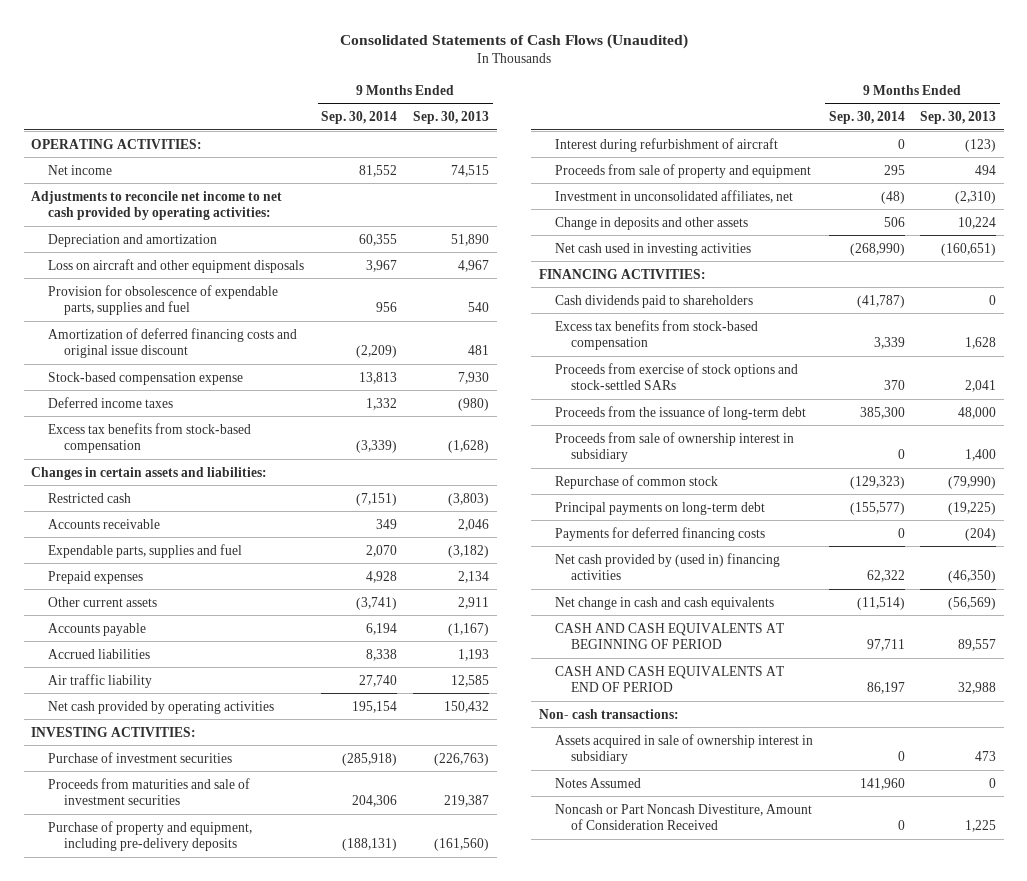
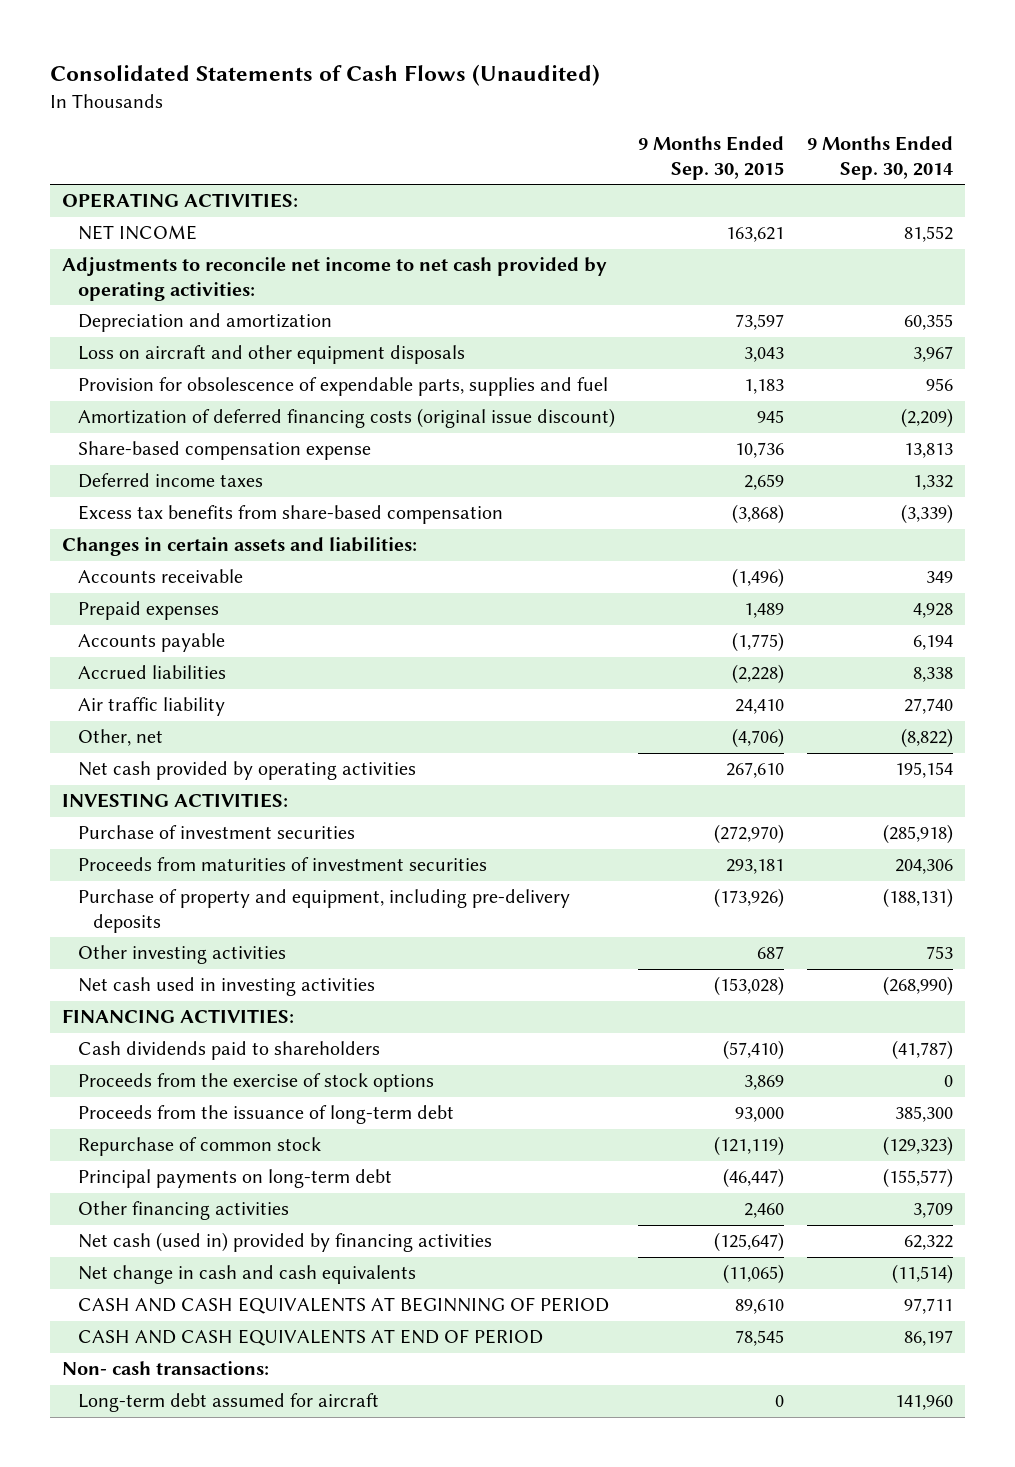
- | 9 Months Ended Sep. 30, 2014 | 9 Months Ended Sep. 30, 2013
+ | 9 Months Ended Sep. 30, 2015 | 9 Months Ended Sep. 30, 2014
- Net income | 81,552 | 74,515
+ NET INCOME | 163,621 | 81,552
- Amortization of deferred financing costs and original issue discount | (2,209) | 481
- Stock-based compensation expense | 13,813 | 7,930
+ Amortization of deferred financing costs (original issue discount) | 945 | (2,209)
+ Share-based compensation expense | 10,736 | 13,813
- Excess tax benefits from stock-based compensation | (3,339) | (1,628)
+ Excess tax benefits from share-based compensation | (3,868) | (3,339)
- Restricted cash | (7,151) | (3,803)
- Expendable parts, supplies and fuel | 2,070 | (3,182)
- Other current assets | (3,741) | 2,911
+ Other, net | (4,706) | (8,822)
- Proceeds from maturities and sale of investment securities | 204,306 | 219,387
+ Proceeds from maturities of investment securities | 293,181 | 204,306
- Interest during refurbishment of aircraft | 0 | (123)
- Proceeds from sale of property and equipment | 295 | 494
- Investment in unconsolidated affiliates, net | (48) | (2,310)
- Change in deposits and other assets | 506 | 10,224
+ Other investing activities | 687 | 753
- Excess tax benefits from stock-based compensation | 3,339 | 1,628
- Proceeds from exercise of stock options and stock-settled SARs | 370 | 2,041
+ Proceeds from the exercise of stock options | 3,869 | 0
- Proceeds from sale of ownership interest in subsidiary | 0 | 1,400
- Payments for deferred financing costs | 0 | (204)
- Net cash provided by (used in) financing activities | 62,322 | (46,350)
+ Other financing activities | 2,460 | 3,709
+ Net cash (used in) provided by financing activities | (125,647) | 62,322
- Assets acquired in sale of ownership interest in subsidiary | 0 | 473
- Notes Assumed | 141,960 | 0
- Noncash or Part Noncash Divestiture, Amount of Consideration Received | 0 | 1,225
+ Long-term debt assumed for aircraft | 0 | 141,960

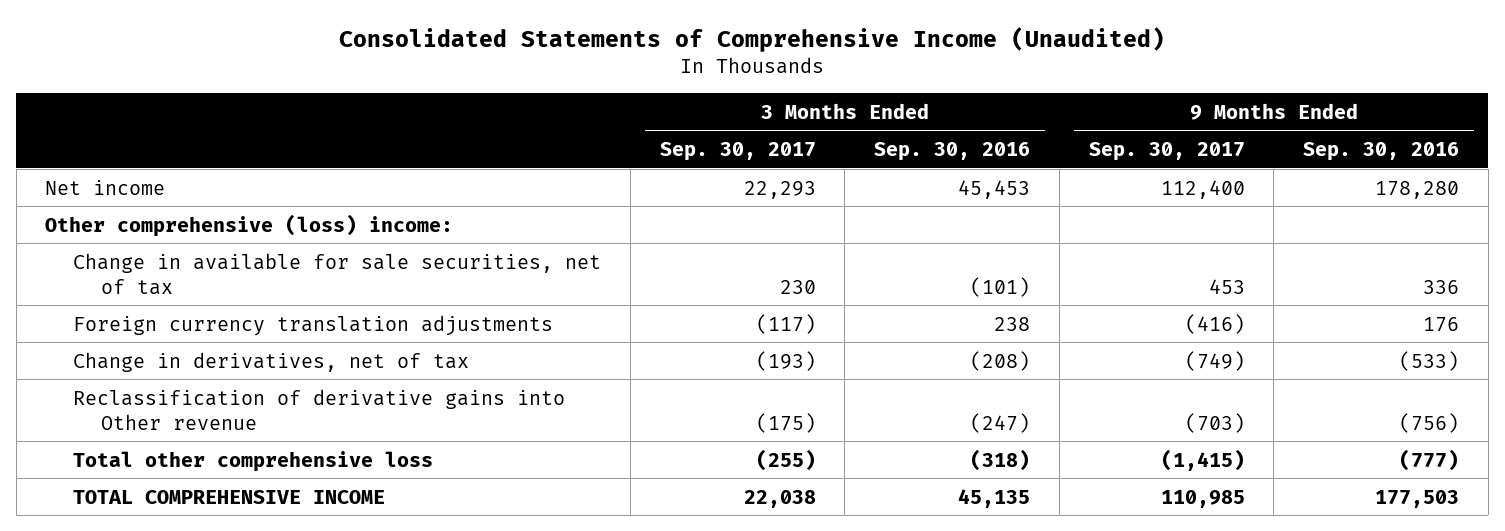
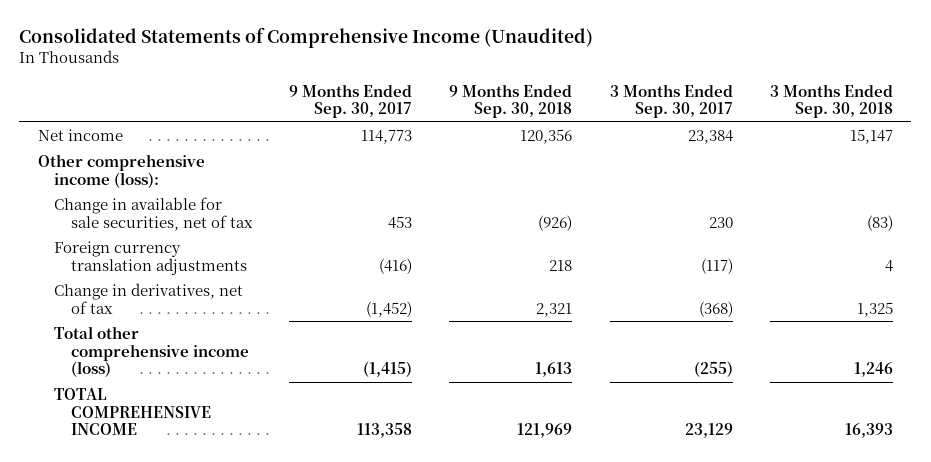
- | 3 Months Ended Sep. 30, 2017 | 3 Months Ended Sep. 30, 2016 | 9 Months Ended Sep. 30, 2017 | 9 Months Ended Sep. 30, 2016
+ | 9 Months Ended Sep. 30, 2017 | 9 Months Ended Sep. 30, 2018 | 3 Months Ended Sep. 30, 2017 | 3 Months Ended Sep. 30, 2018
- Net income | 22,293 | 45,453 | 112,400 | 178,280
- Other comprehensive (loss) income:
+ Net income | 114,773 | 120,356 | 23,384 | 15,147
+ Other comprehensive income (loss):
- Change in derivatives, net of tax | (193) | (208) | (749) | (533)
- Reclassification of derivative gains into Other revenue | (175) | (247) | (703) | (756)
- Total other comprehensive loss | (255) | (318) | (1,415) | (777)
- TOTAL COMPREHENSIVE INCOME | 22,038 | 45,135 | 110,985 | 177,503
+ Change in derivatives, net of tax | (1,452) | 2,321 | (368) | 1,325
+ Total other comprehensive income (loss) | (1,415) | 1,613 | (255) | 1,246
+ TOTAL COMPREHENSIVE INCOME | 113,358 | 121,969 | 23,129 | 16,393

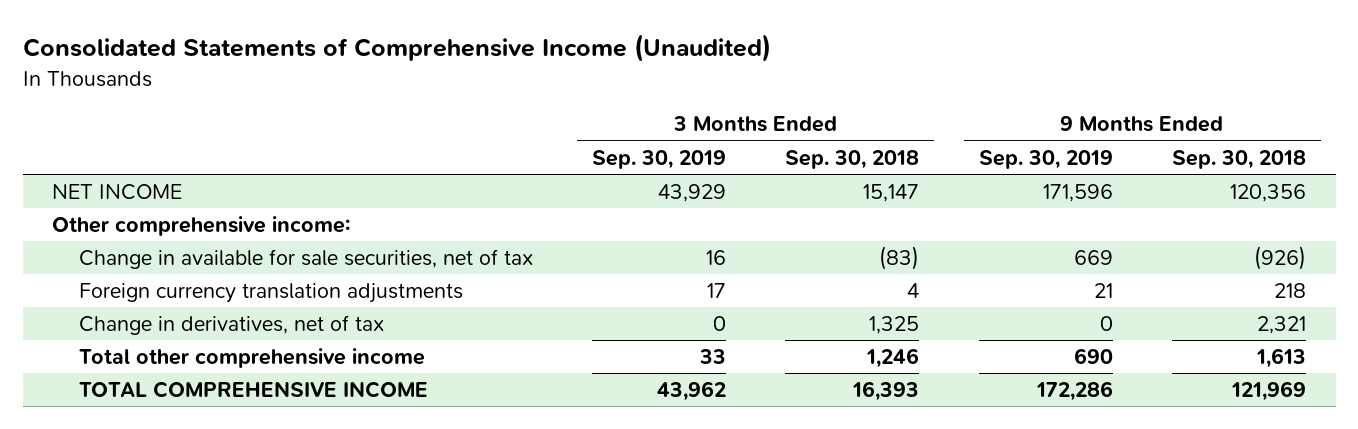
- | 9 Months Ended Sep. 30, 2017 | 9 Months Ended Sep. 30, 2018 | 3 Months Ended Sep. 30, 2017 | 3 Months Ended Sep. 30, 2018
+ | 3 Months Ended Sep. 30, 2019 | 3 Months Ended Sep. 30, 2018 | 9 Months Ended Sep. 30, 2019 | 9 Months Ended Sep. 30, 2018
- Net income | 114,773 | 120,356 | 23,384 | 15,147
- Other comprehensive income (loss):
+ NET INCOME | 43,929 | 15,147 | 171,596 | 120,356
+ Other comprehensive income:
- Total other comprehensive income (loss) | (1,415) | 1,613 | (255) | 1,246
+ Total other comprehensive income | 33 | 1,246 | 690 | 1,613

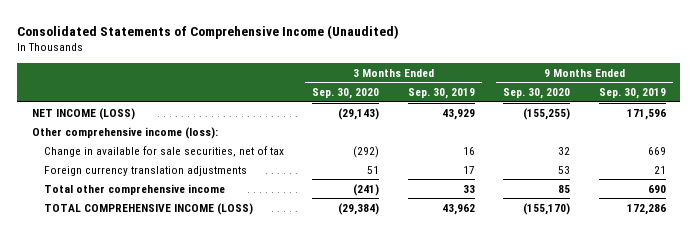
- | 3 Months Ended Sep. 30, 2019 | 3 Months Ended Sep. 30, 2018 | 9 Months Ended Sep. 30, 2019 | 9 Months Ended Sep. 30, 2018
+ | 3 Months Ended Sep. 30, 2020 | 3 Months Ended Sep. 30, 2019 | 9 Months Ended Sep. 30, 2020 | 9 Months Ended Sep. 30, 2019
- NET INCOME | 43,929 | 15,147 | 171,596 | 120,356
- Other comprehensive income:
+ NET INCOME (LOSS) | (29,143) | 43,929 | (155,255) | 171,596
+ Other comprehensive income (loss):
- Change in derivatives, net of tax | 0 | 1,325 | 0 | 2,321
- TOTAL COMPREHENSIVE INCOME | 43,962 | 16,393 | 172,286 | 121,969
+ TOTAL COMPREHENSIVE INCOME (LOSS) | (29,384) | 43,962 | (155,170) | 172,286

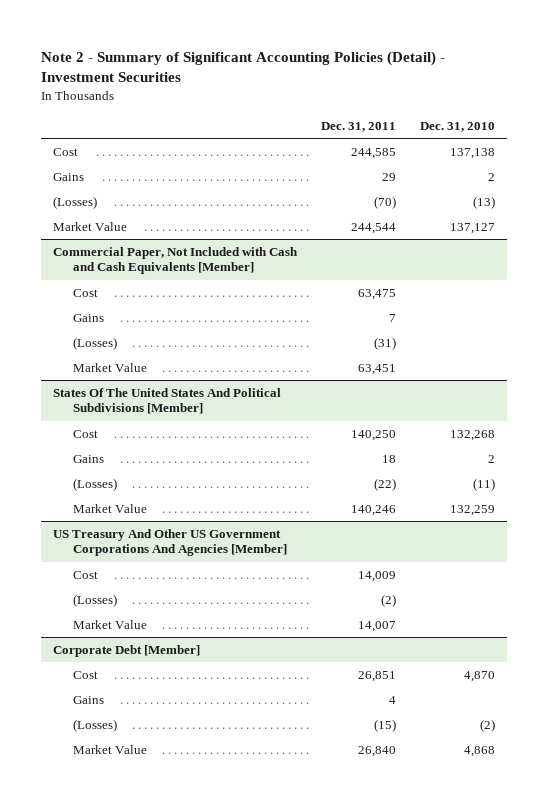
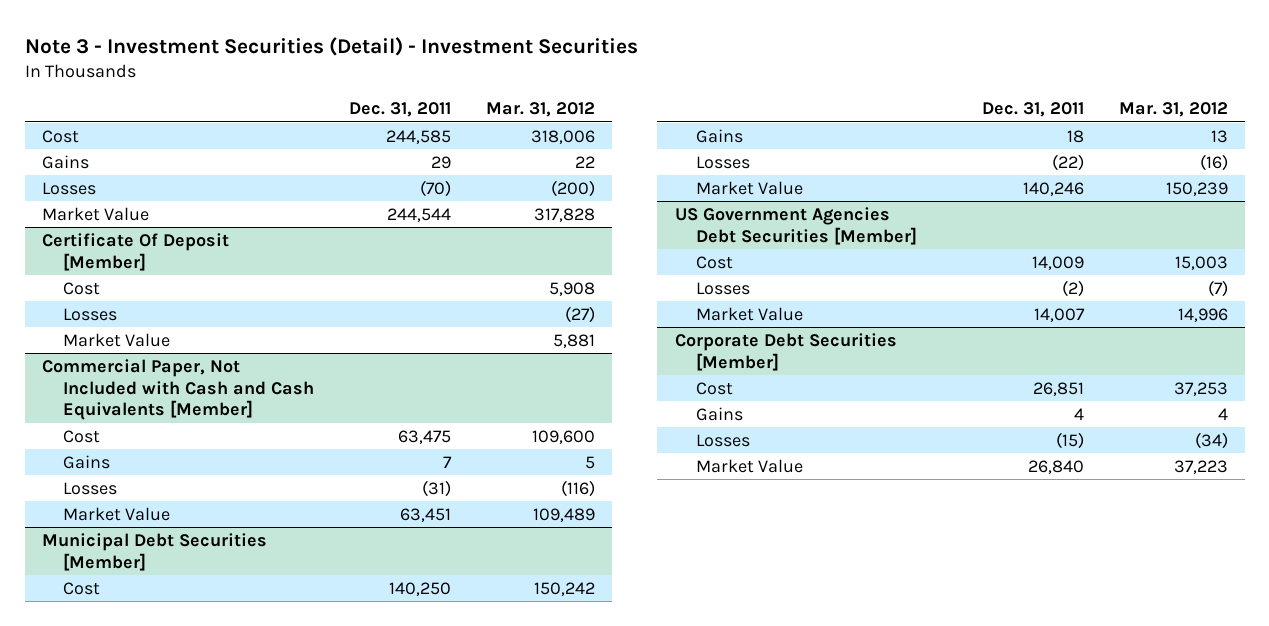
- Note 2 - Summary of Significant Accounting Policies (Detail) - Investment Securities
+ Note 3 - Investment Securities (Detail) - Investment Securities
- | Dec. 31, 2011 | Dec. 31, 2010
+ | Dec. 31, 2011 | Mar. 31, 2012
- (Losses) | (70) | (13)
+ Losses | (70) | (200)
+ Certificate Of Deposit [Member]
+ Cost | | 5,908
+ Losses | | (27)
+ Market Value | | 5,881
@ Commercial Paper, Not Included with Cash and Cash Equivalents [Member]
- (Losses) | (31) |
+ Losses | (31) | (116)
- States Of The United States And Political Subdivisions [Member]
+ Municipal Debt Securities [Member]
- (Losses) | (22) | (11)
+ Losses | (22) | (16)
- US Treasury And Other US Government Corporations And Agencies [Member]
+ US Government Agencies Debt Securities [Member]
- (Losses) | (2) |
+ Losses | (2) | (7)
- Corporate Debt [Member]
+ Corporate Debt Securities [Member]
- (Losses) | (15) | (2)
+ Losses | (15) | (34)

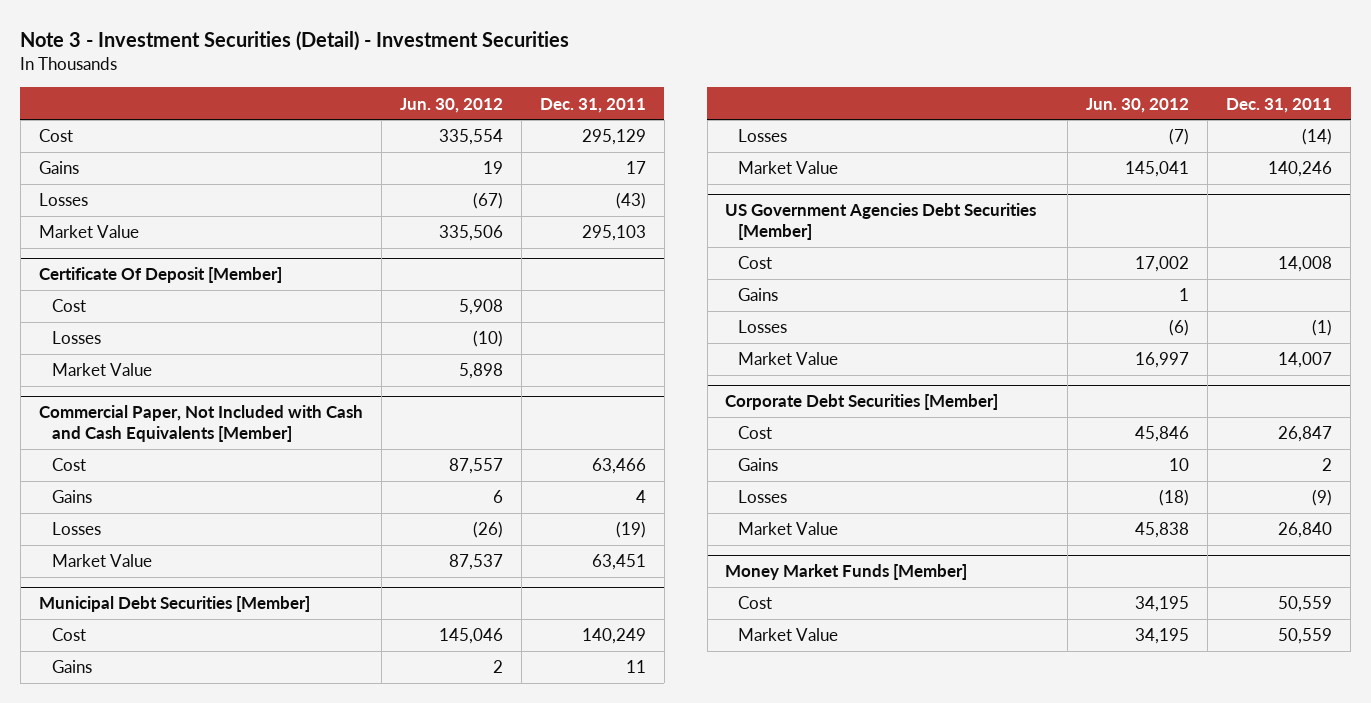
- | Dec. 31, 2011 | Mar. 31, 2012
+ | Jun. 30, 2012 | Dec. 31, 2011
- Cost | 244,585 | 318,006
- Gains | 29 | 22
- Losses | (70) | (200)
- Market Value | 244,544 | 317,828
+ Cost | 335,554 | 295,129
+ Gains | 19 | 17
+ Losses | (67) | (43)
+ Market Value | 335,506 | 295,103
@ Commercial Paper, Not Included with Cash and Cash Equivalents [Member]
- Cost | 63,475 | 109,600
- Gains | 7 | 5
- Losses | (31) | (116)
+ Cost | 87,557 | 63,466
+ Gains | 6 | 4
+ Losses | (26) | (19)
@ Municipal Debt Securities [Member]
- Cost | 140,250 | 150,242
- Gains | 18 | 13
- Losses | (22) | (16)
+ Cost | 145,046 | 140,249
+ Gains | 2 | 11
+ Losses | (7) | (14)
@ US Government Agencies Debt Securities [Member]
- Cost | 14,009 | 15,003
- Losses | (2) | (7)
+ Cost | 17,002 | 14,008
+ Gains | 1 |
+ Losses | (6) | (1)
@ Corporate Debt Securities [Member]
- Cost | 26,851 | 37,253
- Gains | 4 | 4
- Losses | (15) | (34)
+ Cost | 45,846 | 26,847
+ Gains | 10 | 2
+ Losses | (18) | (9)
+ Money Market Funds [Member]
+ Cost | 34,195 | 50,559
+ Market Value | 34,195 | 50,559

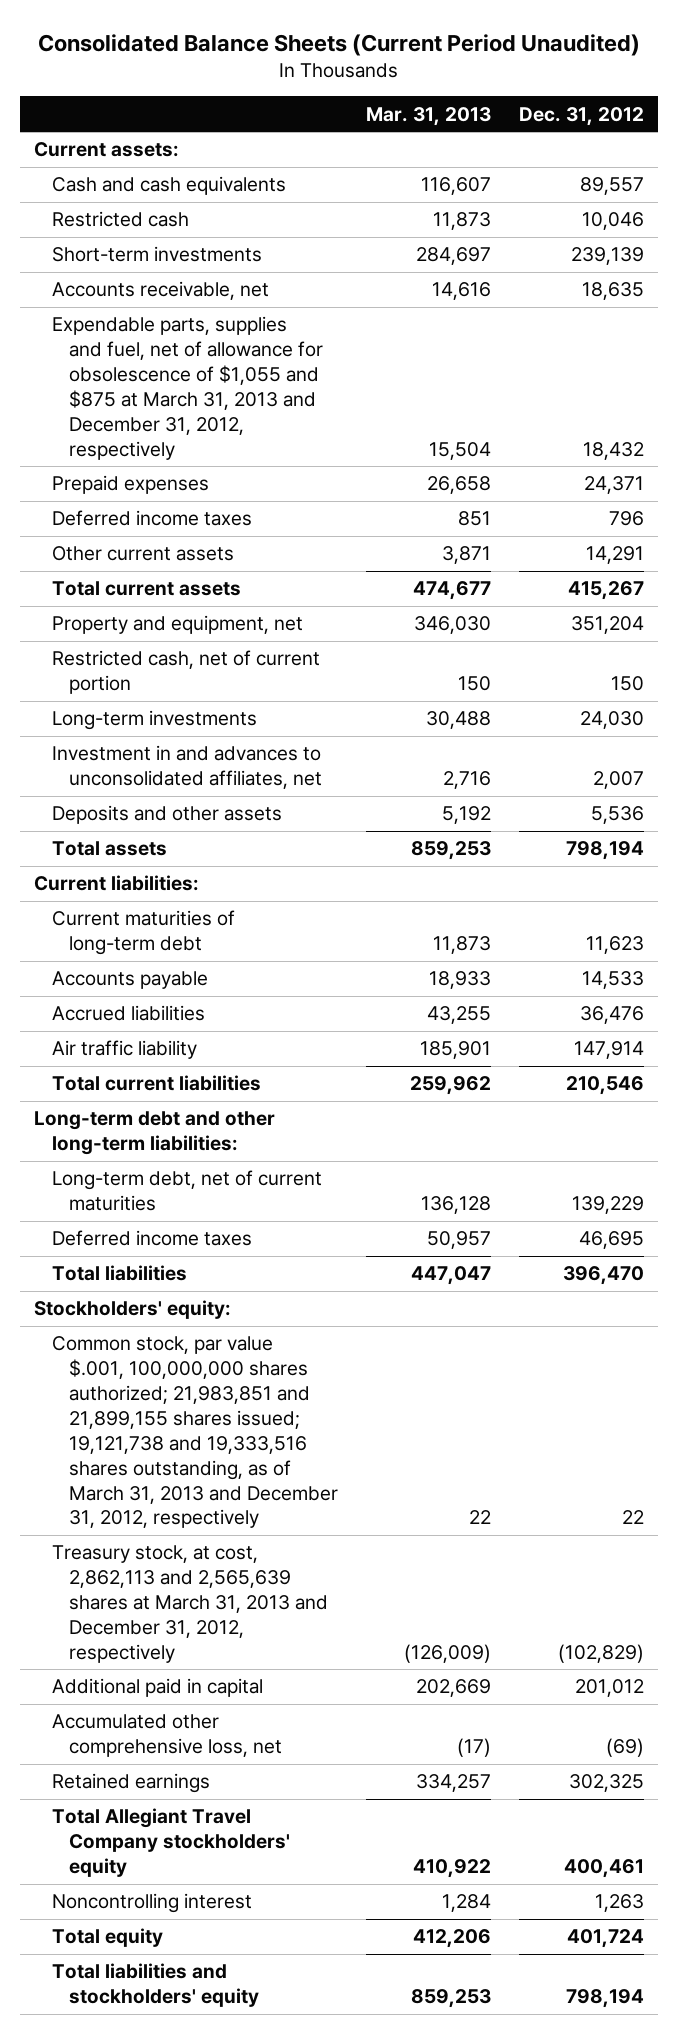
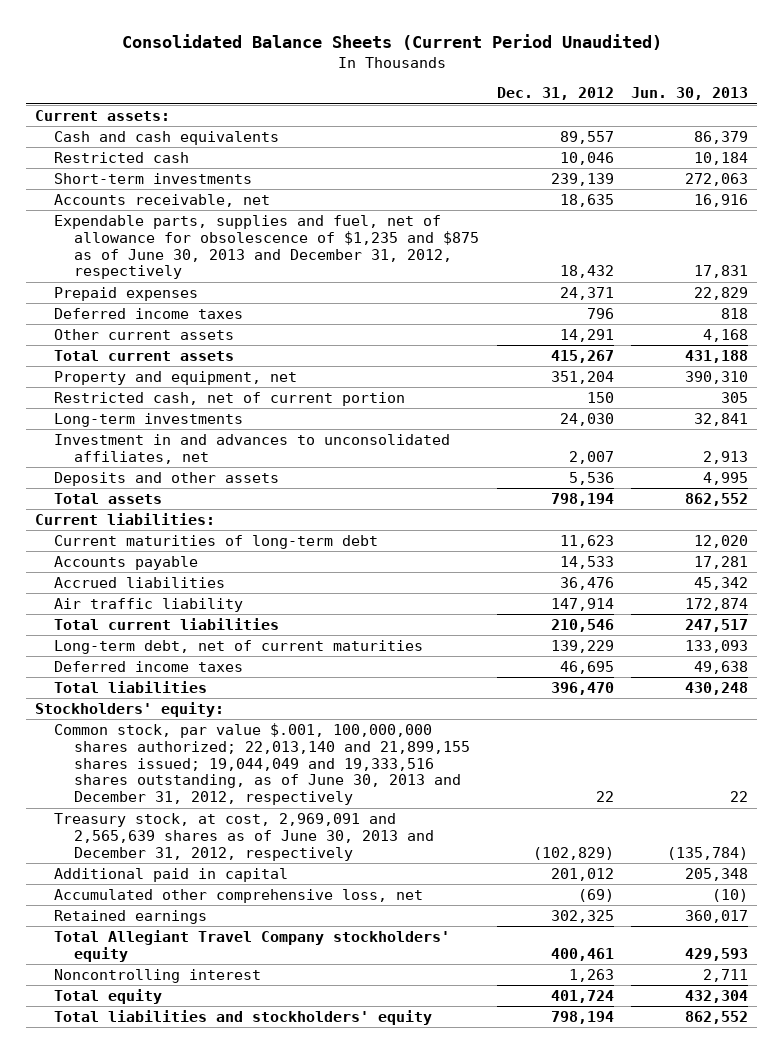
- | Mar. 31, 2013 | Dec. 31, 2012
+ | Dec. 31, 2012 | Jun. 30, 2013
- Expendable parts, supplies and fuel, net of allowance for obsolescence of $1,055 and $875 at March 31, 2013 and December 31, 2012, respectively | 15,504 | 18,432
+ Expendable parts, supplies and fuel, net of allowance for obsolescence of $1,235 and $875 as of June 30, 2013 and December 31, 2012, respectively | 18,432 | 17,831
- Long-term debt and other long-term liabilities:
- Common stock, par value $.001, 100,000,000 shares authorized; 21,983,851 and 21,899,155 shares issued; 19,121,738 and 19,333,516 shares outstanding, as of March 31, 2013 and December 31, 2012, respectively | 22 | 22
- Treasury stock, at cost, 2,862,113 and 2,565,639 shares at March 31, 2013 and December 31, 2012, respectively | (126,009) | (102,829)
+ Common stock, par value $.001, 100,000,000 shares authorized; 22,013,140 and 21,899,155 shares issued; 19,044,049 and 19,333,516 shares outstanding, as of June 30, 2013 and December 31, 2012, respectively | 22 | 22
+ Treasury stock, at cost, 2,969,091 and 2,565,639 shares as of June 30, 2013 and December 31, 2012, respectively | (102,829) | (135,784)

